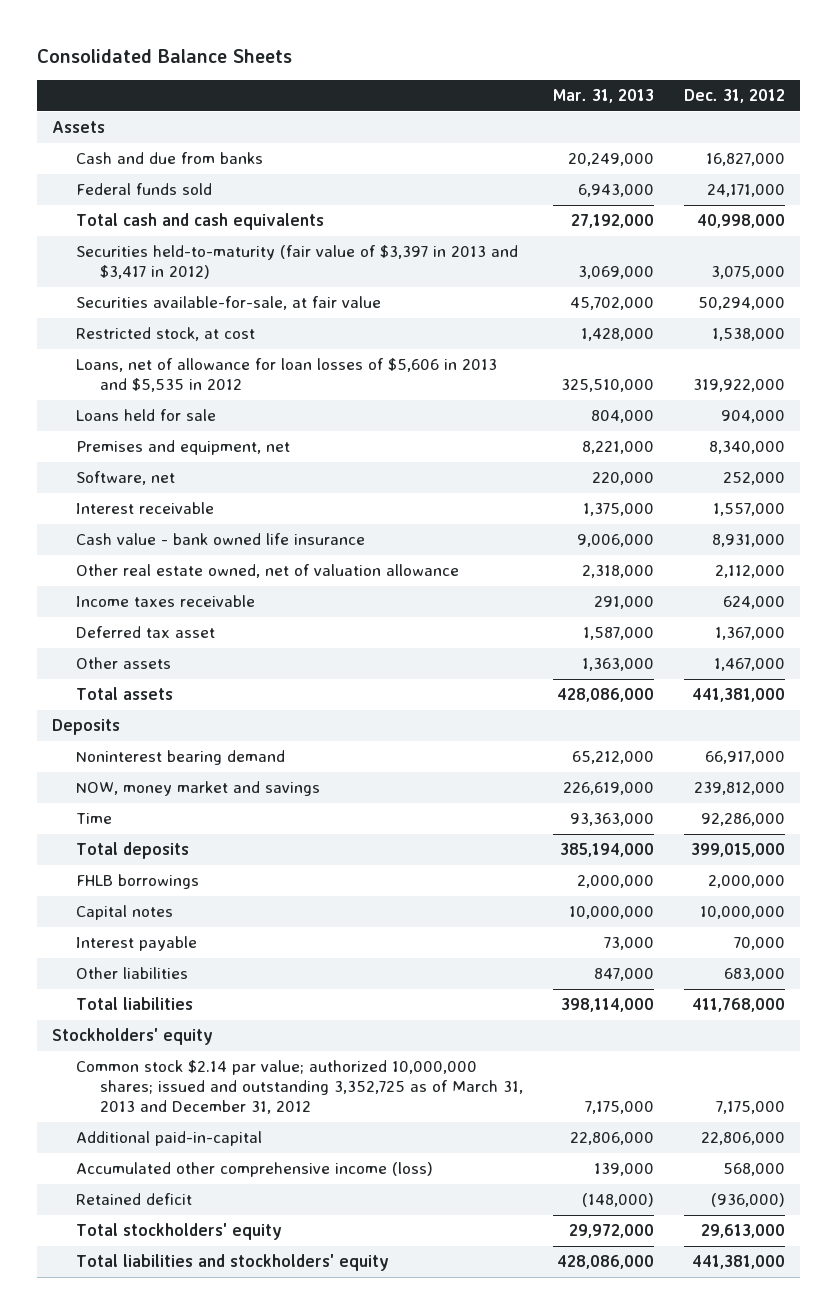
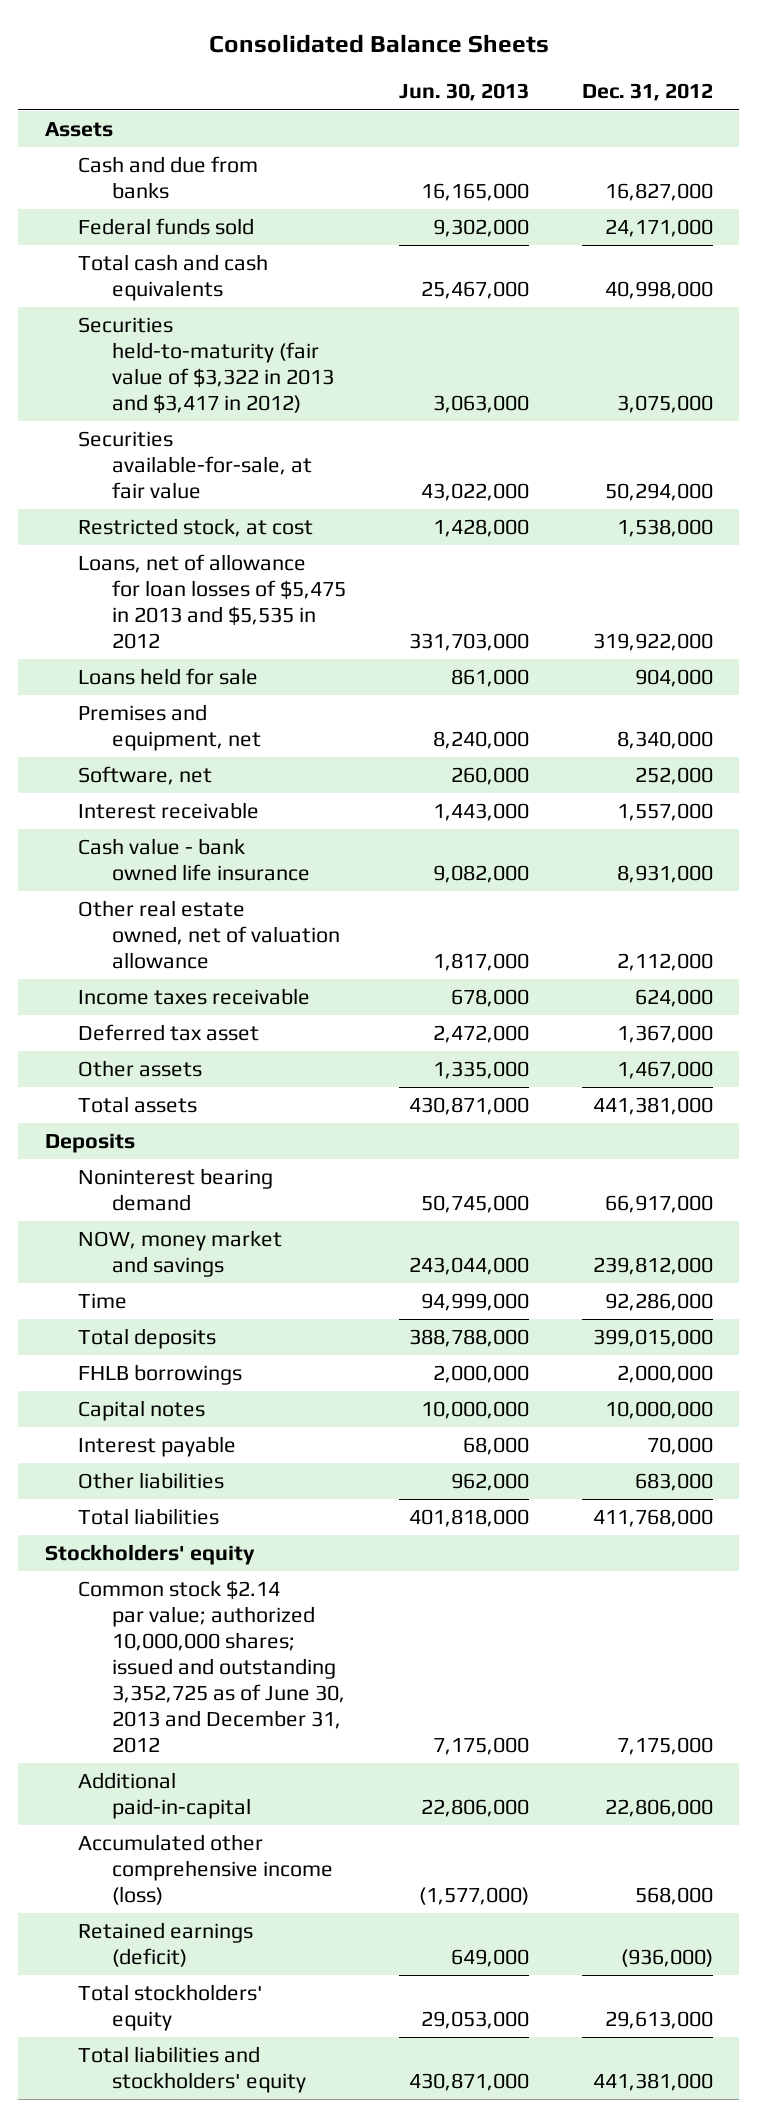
- | Mar. 31, 2013 | Dec. 31, 2012
+ | Jun. 30, 2013 | Dec. 31, 2012
- Securities held-to-maturity (fair value of $3,397 in 2013 and $3,417 in 2012) | 3,069,000 | 3,075,000
+ Securities held-to-maturity (fair value of $3,322 in 2013 and $3,417 in 2012) | 3,063,000 | 3,075,000
- Loans, net of allowance for loan losses of $5,606 in 2013 and $5,535 in 2012 | 325,510,000 | 319,922,000
+ Loans, net of allowance for loan losses of $5,475 in 2013 and $5,535 in 2012 | 331,703,000 | 319,922,000
- Common stock $2.14 par value; authorized 10,000,000 shares; issued and outstanding 3,352,725 as of March 31, 2013 and December 31, 2012 | 7,175,000 | 7,175,000
+ Common stock $2.14 par value; authorized 10,000,000 shares; issued and outstanding 3,352,725 as of June 30, 2013 and December 31, 2012 | 7,175,000 | 7,175,000
- Retained deficit | (148,000) | (936,000)
+ Retained earnings (deficit) | 649,000 | (936,000)

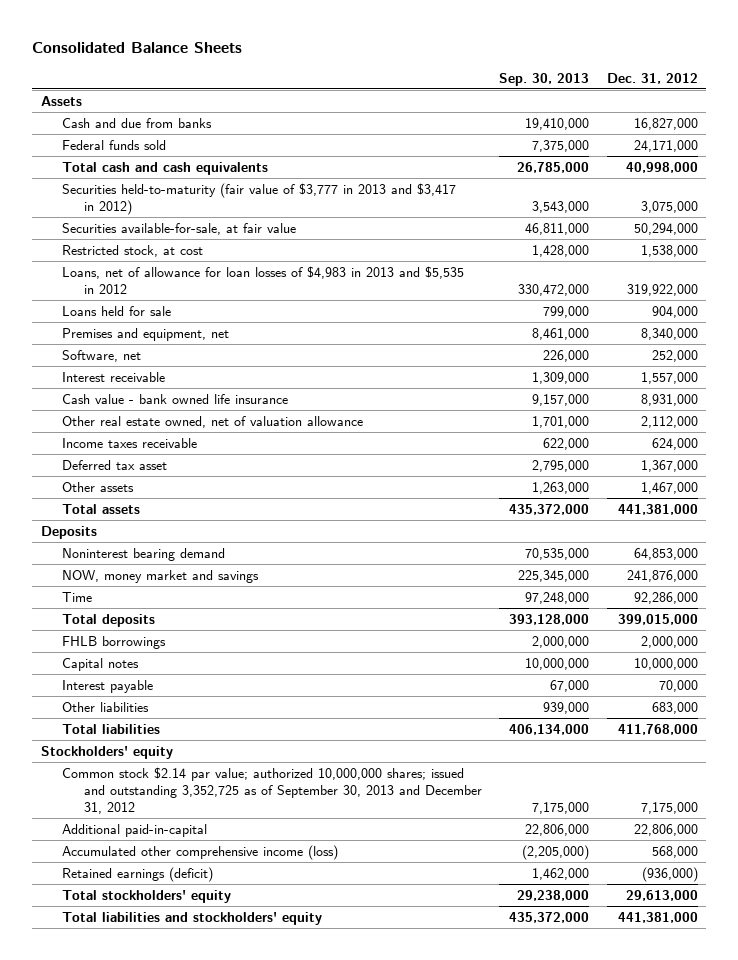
- | Jun. 30, 2013 | Dec. 31, 2012
+ | Sep. 30, 2013 | Dec. 31, 2012
- Securities held-to-maturity (fair value of $3,322 in 2013 and $3,417 in 2012) | 3,063,000 | 3,075,000
+ Securities held-to-maturity (fair value of $3,777 in 2013 and $3,417 in 2012) | 3,543,000 | 3,075,000
- Loans, net of allowance for loan losses of $5,475 in 2013 and $5,535 in 2012 | 331,703,000 | 319,922,000
+ Loans, net of allowance for loan losses of $4,983 in 2013 and $5,535 in 2012 | 330,472,000 | 319,922,000
- Noninterest bearing demand | 50,745,000 | 66,917,000
- NOW, money market and savings | 243,044,000 | 239,812,000
+ Noninterest bearing demand | 70,535,000 | 64,853,000
+ NOW, money market and savings | 225,345,000 | 241,876,000
- Common stock $2.14 par value; authorized 10,000,000 shares; issued and outstanding 3,352,725 as of June 30, 2013 and December 31, 2012 | 7,175,000 | 7,175,000
+ Common stock $2.14 par value; authorized 10,000,000 shares; issued and outstanding 3,352,725 as of September 30, 2013 and December 31, 2012 | 7,175,000 | 7,175,000

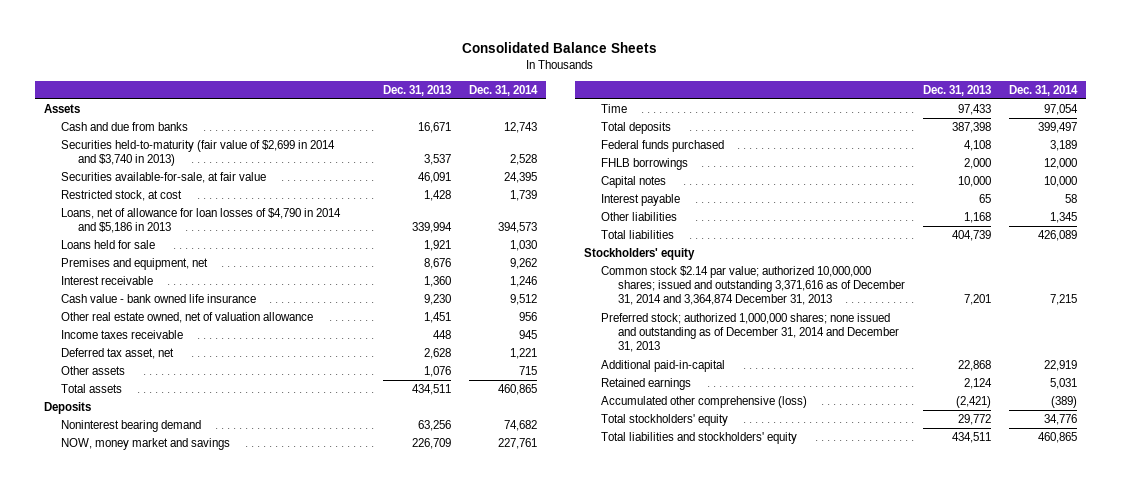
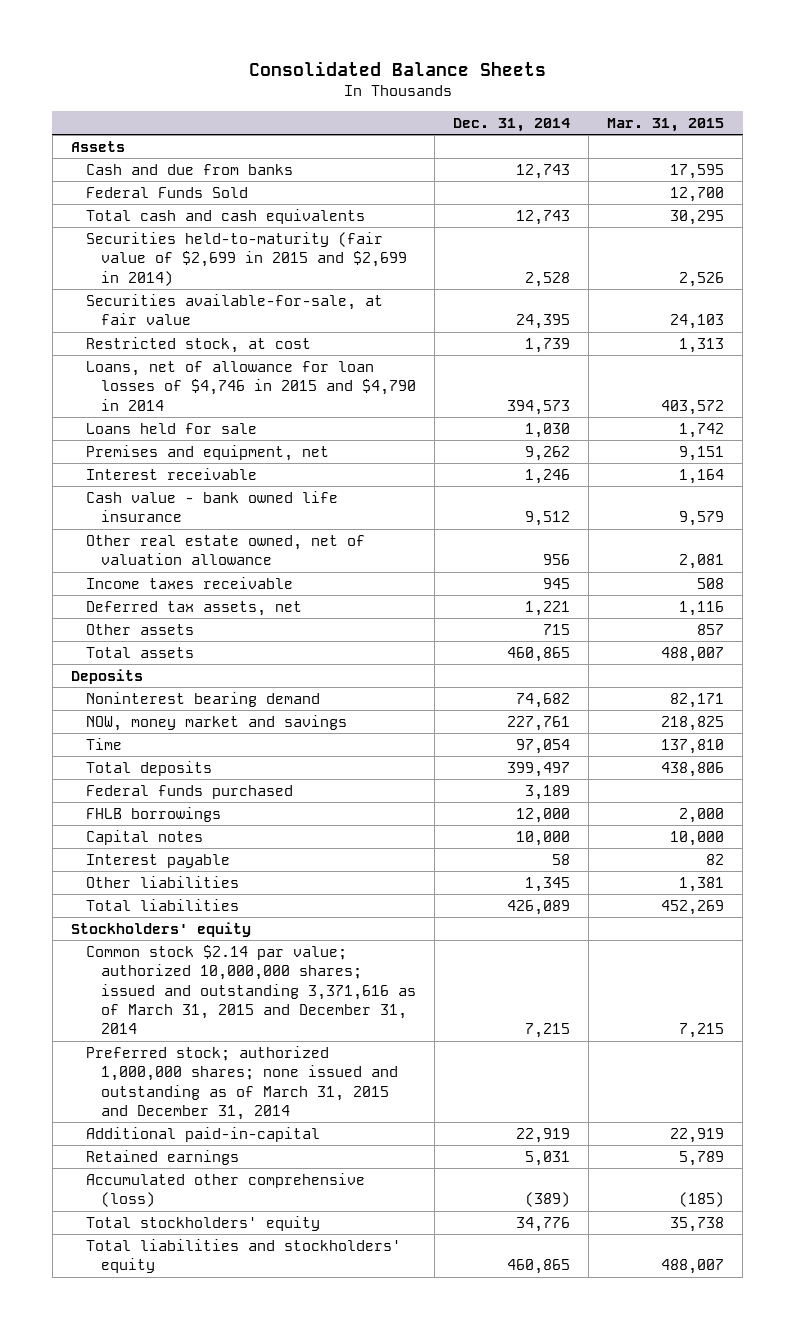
- | Dec. 31, 2013 | Dec. 31, 2014
+ | Dec. 31, 2014 | Mar. 31, 2015
- Securities held-to-maturity (fair value of $2,699 in 2014 and $3,740 in 2013) | 3,537 | 2,528
+ Federal Funds Sold | | 12,700
+ Total cash and cash equivalents | 12,743 | 30,295
+ Securities held-to-maturity (fair value of $2,699 in 2015 and $2,699 in 2014) | 2,528 | 2,526
- Loans, net of allowance for loan losses of $4,790 in 2014 and $5,186 in 2013 | 339,994 | 394,573
+ Loans, net of allowance for loan losses of $4,746 in 2015 and $4,790 in 2014 | 394,573 | 403,572
- Deferred tax asset, net | 2,628 | 1,221
+ Deferred tax assets, net | 1,221 | 1,116
- Common stock $2.14 par value; authorized 10,000,000 shares; issued and outstanding 3,371,616 as of December 31, 2014 and 3,364,874 December 31, 2013 | 7,201 | 7,215
- Preferred stock; authorized 1,000,000 shares; none issued and outstanding as of December 31, 2014 and December 31, 2013
+ Common stock $2.14 par value; authorized 10,000,000 shares; issued and outstanding 3,371,616 as of March 31, 2015 and December 31, 2014 | 7,215 | 7,215
+ Preferred stock; authorized 1,000,000 shares; none issued and outstanding as of March 31, 2015 and December 31, 2014

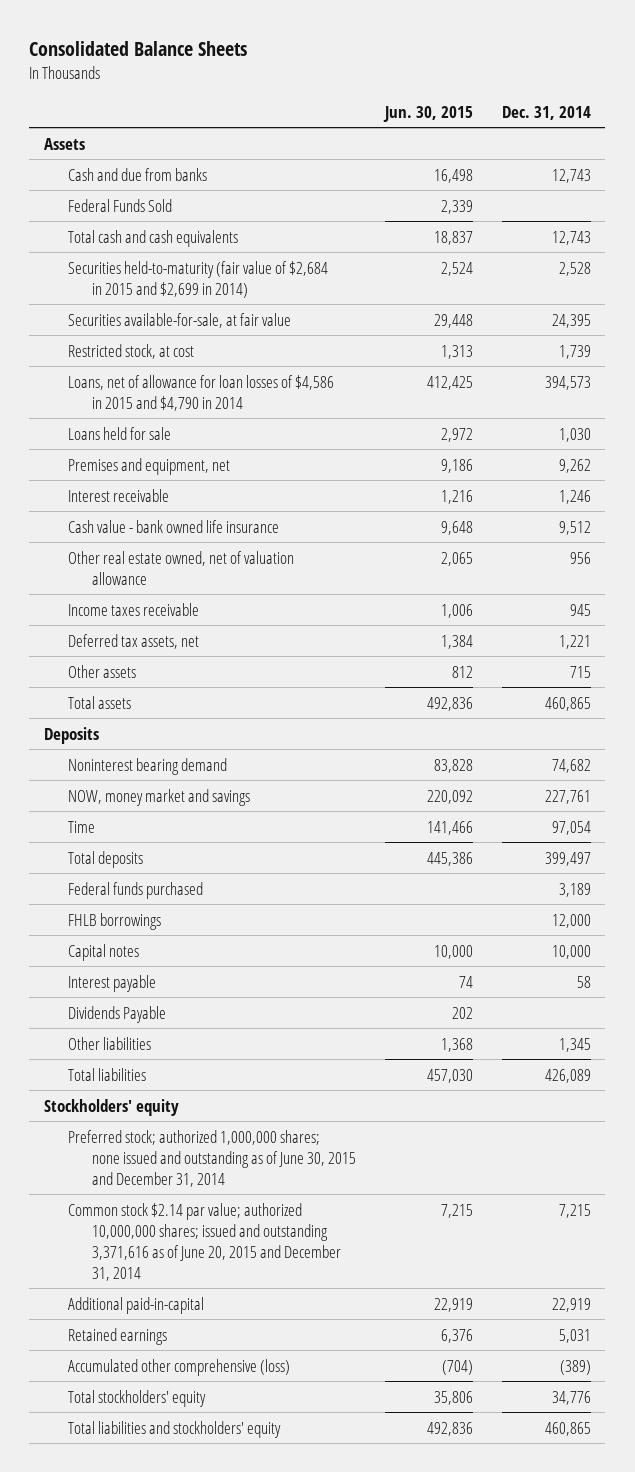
- | Dec. 31, 2014 | Mar. 31, 2015
+ | Jun. 30, 2015 | Dec. 31, 2014
- Securities held-to-maturity (fair value of $2,699 in 2015 and $2,699 in 2014) | 2,528 | 2,526
+ Securities held-to-maturity (fair value of $2,684 in 2015 and $2,699 in 2014) | 2,524 | 2,528
- Loans, net of allowance for loan losses of $4,746 in 2015 and $4,790 in 2014 | 394,573 | 403,572
+ Loans, net of allowance for loan losses of $4,586 in 2015 and $4,790 in 2014 | 412,425 | 394,573
+ Dividends Payable | 202 |
- Common stock $2.14 par value; authorized 10,000,000 shares; issued and outstanding 3,371,616 as of March 31, 2015 and December 31, 2014 | 7,215 | 7,215
- Preferred stock; authorized 1,000,000 shares; none issued and outstanding as of March 31, 2015 and December 31, 2014
+ Preferred stock; authorized 1,000,000 shares; none issued and outstanding as of June 30, 2015 and December 31, 2014
+ Common stock $2.14 par value; authorized 10,000,000 shares; issued and outstanding 3,371,616 as of June 20, 2015 and December 31, 2014 | 7,215 | 7,215

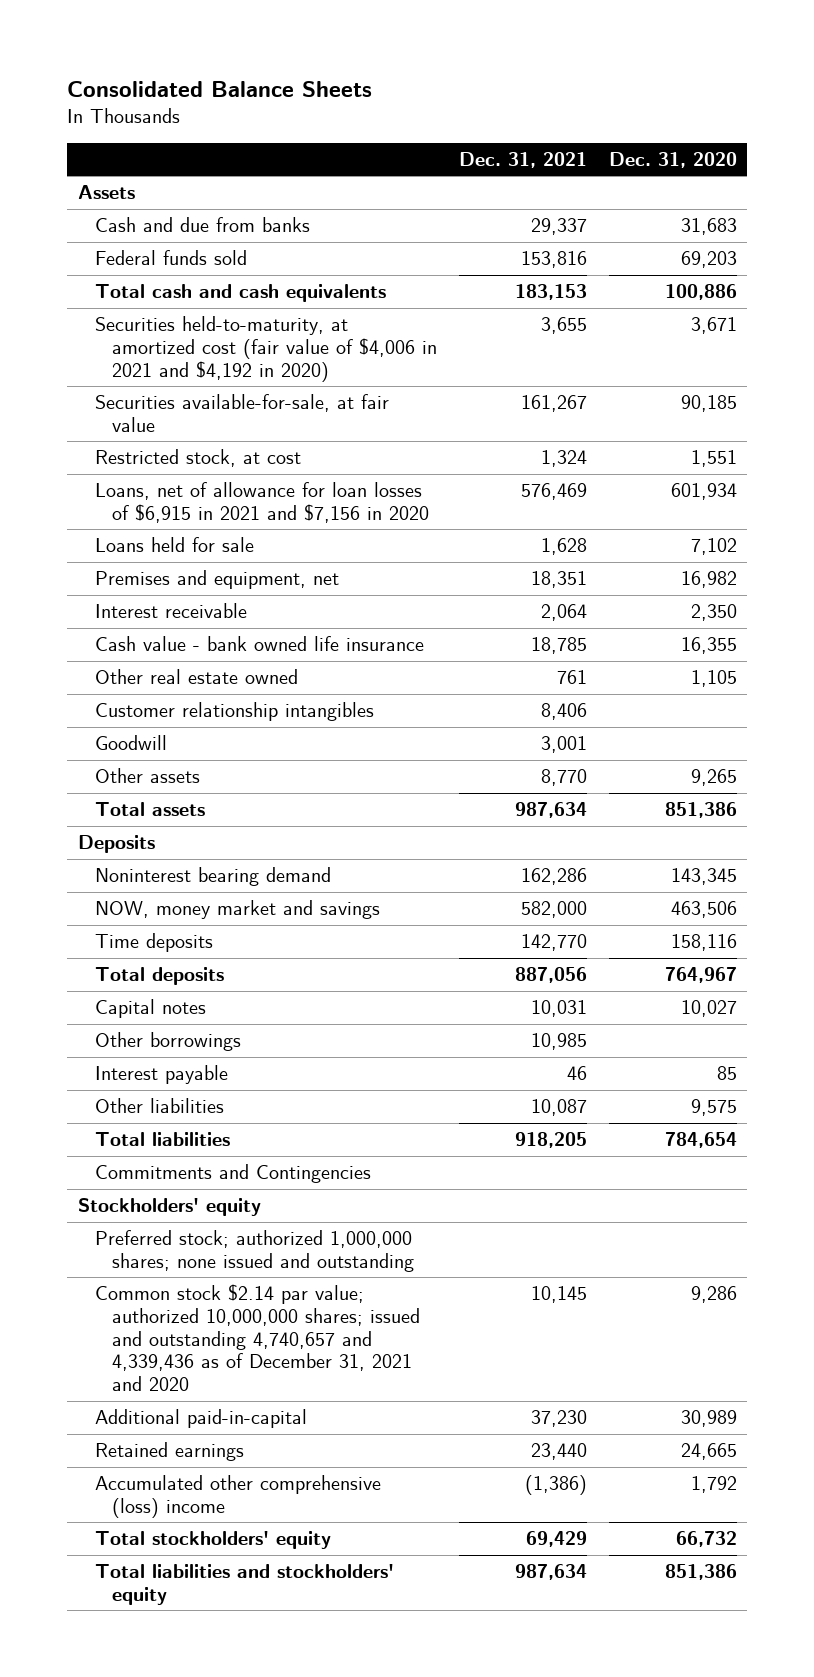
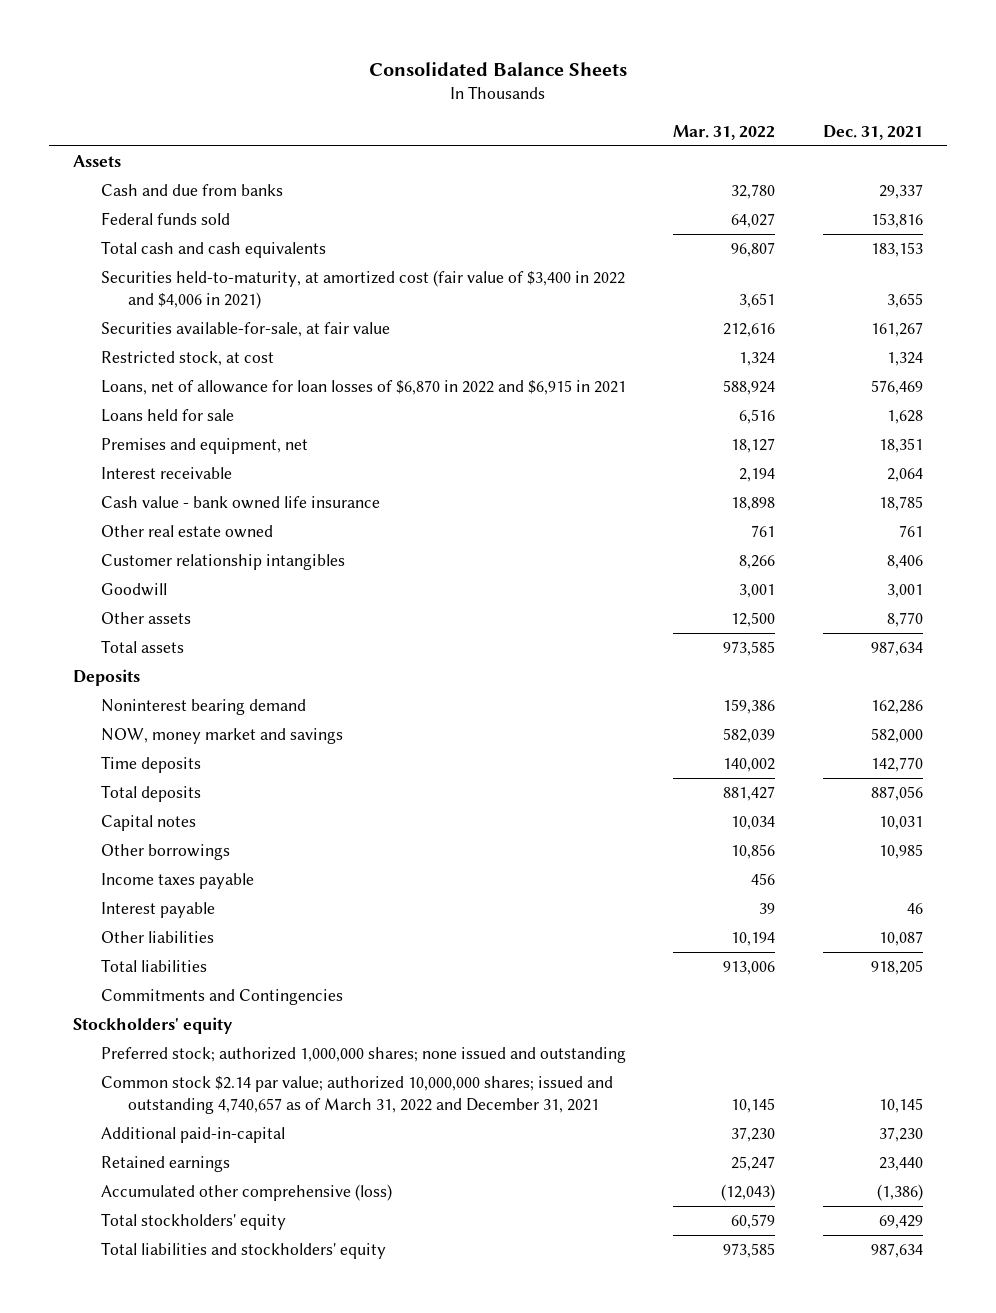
- | Dec. 31, 2021 | Dec. 31, 2020
+ | Mar. 31, 2022 | Dec. 31, 2021
- Securities held-to-maturity, at amortized cost (fair value of $4,006 in 2021 and $4,192 in 2020) | 3,655 | 3,671
+ Securities held-to-maturity, at amortized cost (fair value of $3,400 in 2022 and $4,006 in 2021) | 3,651 | 3,655
- Loans, net of allowance for loan losses of $6,915 in 2021 and $7,156 in 2020 | 576,469 | 601,934
+ Loans, net of allowance for loan losses of $6,870 in 2022 and $6,915 in 2021 | 588,924 | 576,469
+ Income taxes payable | 456 |
- Common stock $2.14 par value; authorized 10,000,000 shares; issued and outstanding 4,740,657 and 4,339,436 as of December 31, 2021 and 2020 | 10,145 | 9,286
+ Common stock $2.14 par value; authorized 10,000,000 shares; issued and outstanding 4,740,657 as of March 31, 2022 and December 31, 2021 | 10,145 | 10,145
- Accumulated other comprehensive (loss) income | (1,386) | 1,792
+ Accumulated other comprehensive (loss) | (12,043) | (1,386)

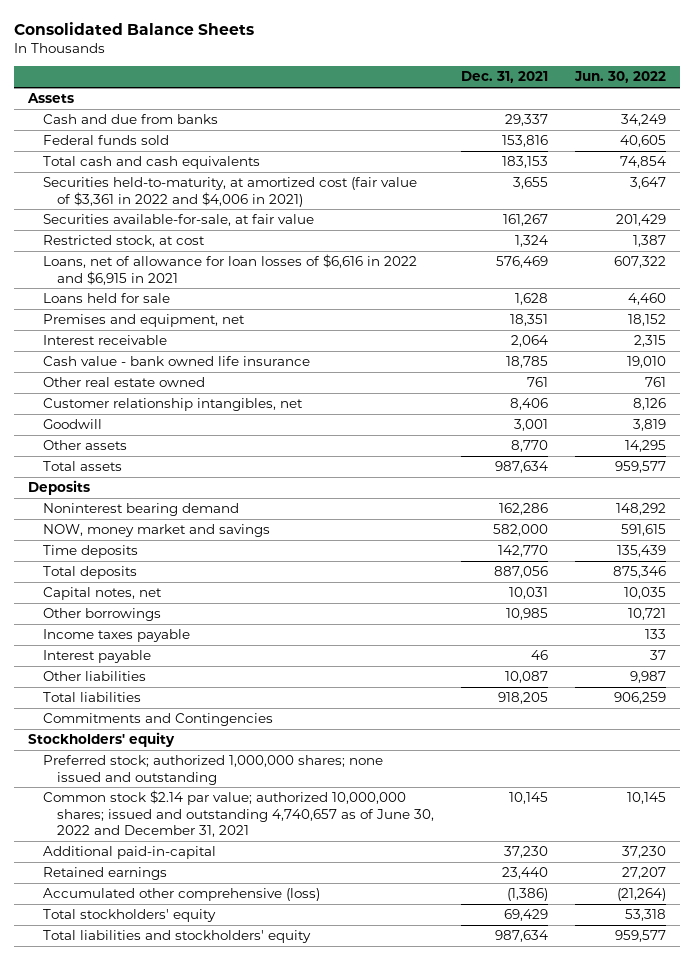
- | Mar. 31, 2022 | Dec. 31, 2021
+ | Dec. 31, 2021 | Jun. 30, 2022
- Securities held-to-maturity, at amortized cost (fair value of $3,400 in 2022 and $4,006 in 2021) | 3,651 | 3,655
+ Securities held-to-maturity, at amortized cost (fair value of $3,361 in 2022 and $4,006 in 2021) | 3,655 | 3,647
- Loans, net of allowance for loan losses of $6,870 in 2022 and $6,915 in 2021 | 588,924 | 576,469
+ Loans, net of allowance for loan losses of $6,616 in 2022 and $6,915 in 2021 | 576,469 | 607,322
- Customer relationship intangibles | 8,266 | 8,406
+ Customer relationship intangibles, net | 8,406 | 8,126
- Capital notes | 10,034 | 10,031
+ Capital notes, net | 10,031 | 10,035
- Common stock $2.14 par value; authorized 10,000,000 shares; issued and outstanding 4,740,657 as of March 31, 2022 and December 31, 2021 | 10,145 | 10,145
+ Common stock $2.14 par value; authorized 10,000,000 shares; issued and outstanding 4,740,657 as of June 30, 2022 and December 31, 2021 | 10,145 | 10,145

